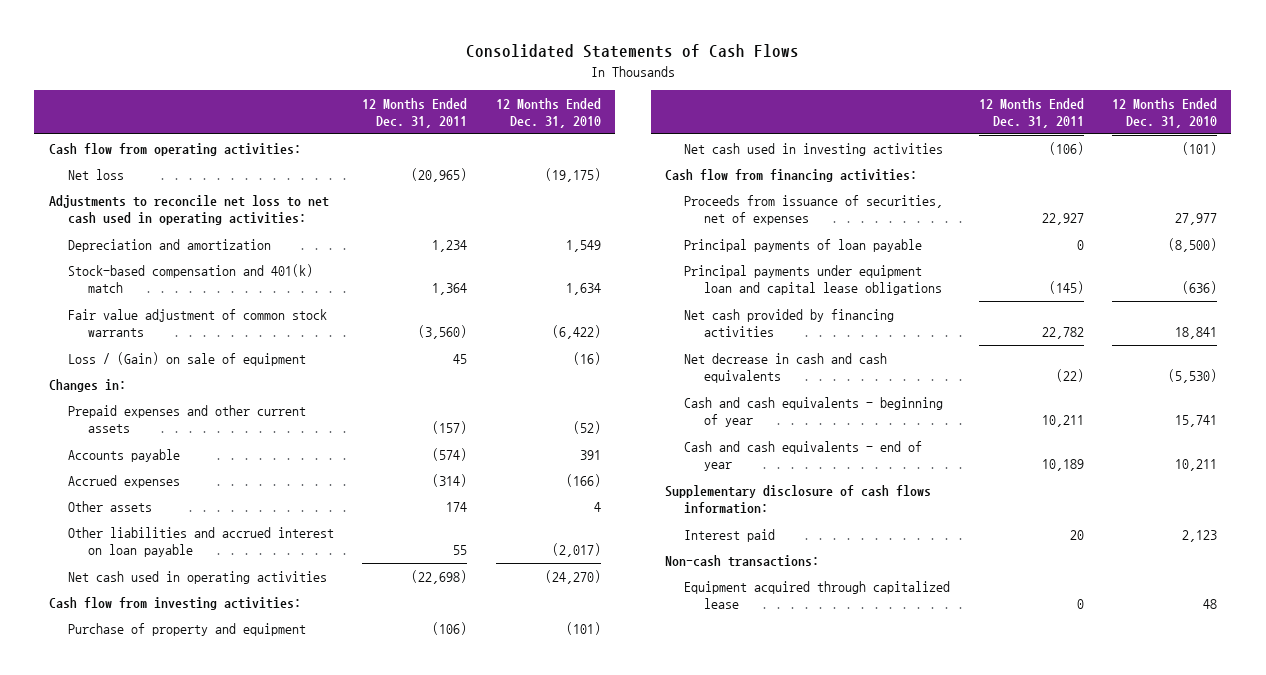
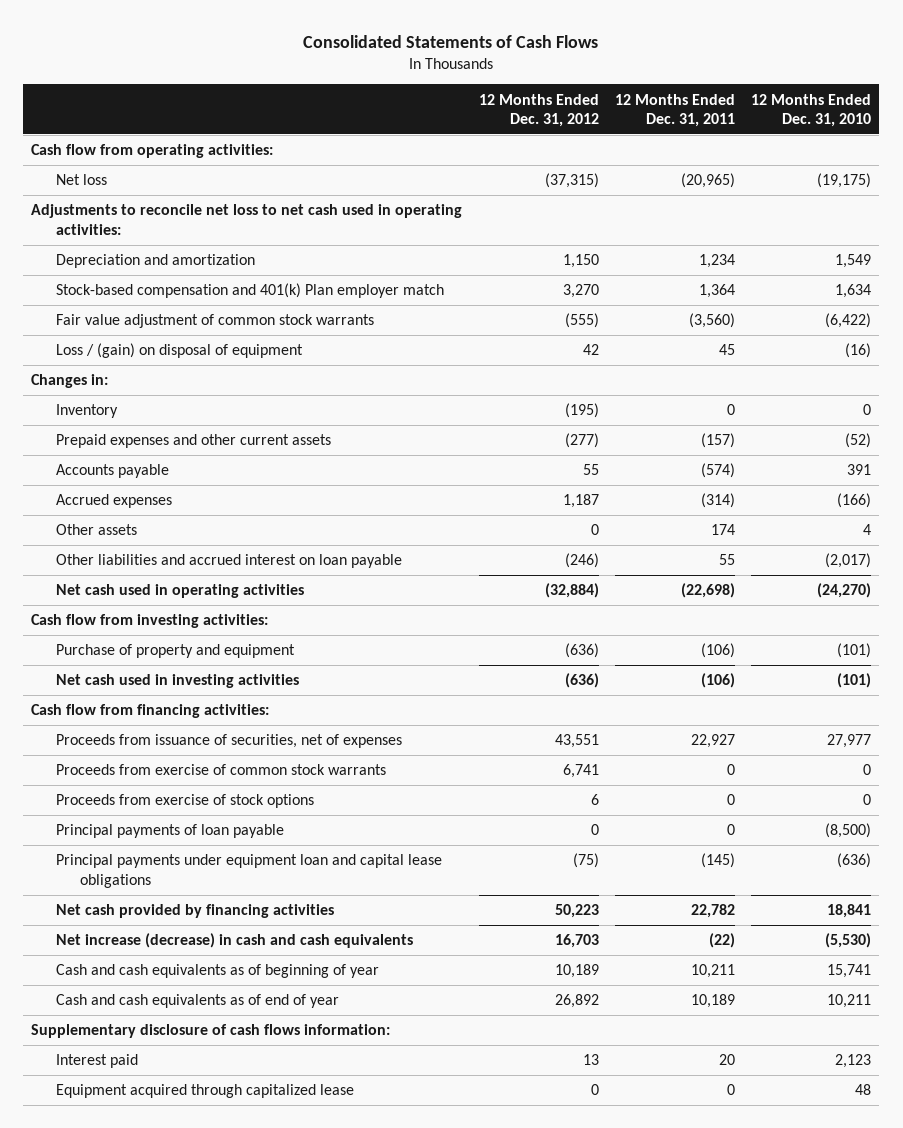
- | 12 Months Ended Dec. 31, 2011 | 12 Months Ended Dec. 31, 2010
+ | 12 Months Ended Dec. 31, 2012 | 12 Months Ended Dec. 31, 2011 | 12 Months Ended Dec. 31, 2010
- Stock-based compensation and 401(k) match | 1,364 | 1,634
+ Stock-based compensation and 401(k) Plan employer match | 3,270 | 1,364 | 1,634
- Loss / (Gain) on sale of equipment | 45 | (16)
+ Loss / (gain) on disposal of equipment | 42 | 45 | (16)
+ Inventory | (195) | 0 | 0
+ Proceeds from exercise of common stock warrants | 6,741 | 0 | 0
+ Proceeds from exercise of stock options | 6 | 0 | 0
- Net decrease in cash and cash equivalents | (22) | (5,530)
- Cash and cash equivalents - beginning of year | 10,211 | 15,741
- Cash and cash equivalents - end of year | 10,189 | 10,211
+ Net increase (decrease) in cash and cash equivalents | 16,703 | (22) | (5,530)
+ Cash and cash equivalents as of beginning of year | 10,189 | 10,211 | 15,741
+ Cash and cash equivalents as of end of year | 26,892 | 10,189 | 10,211
- Non-cash transactions:

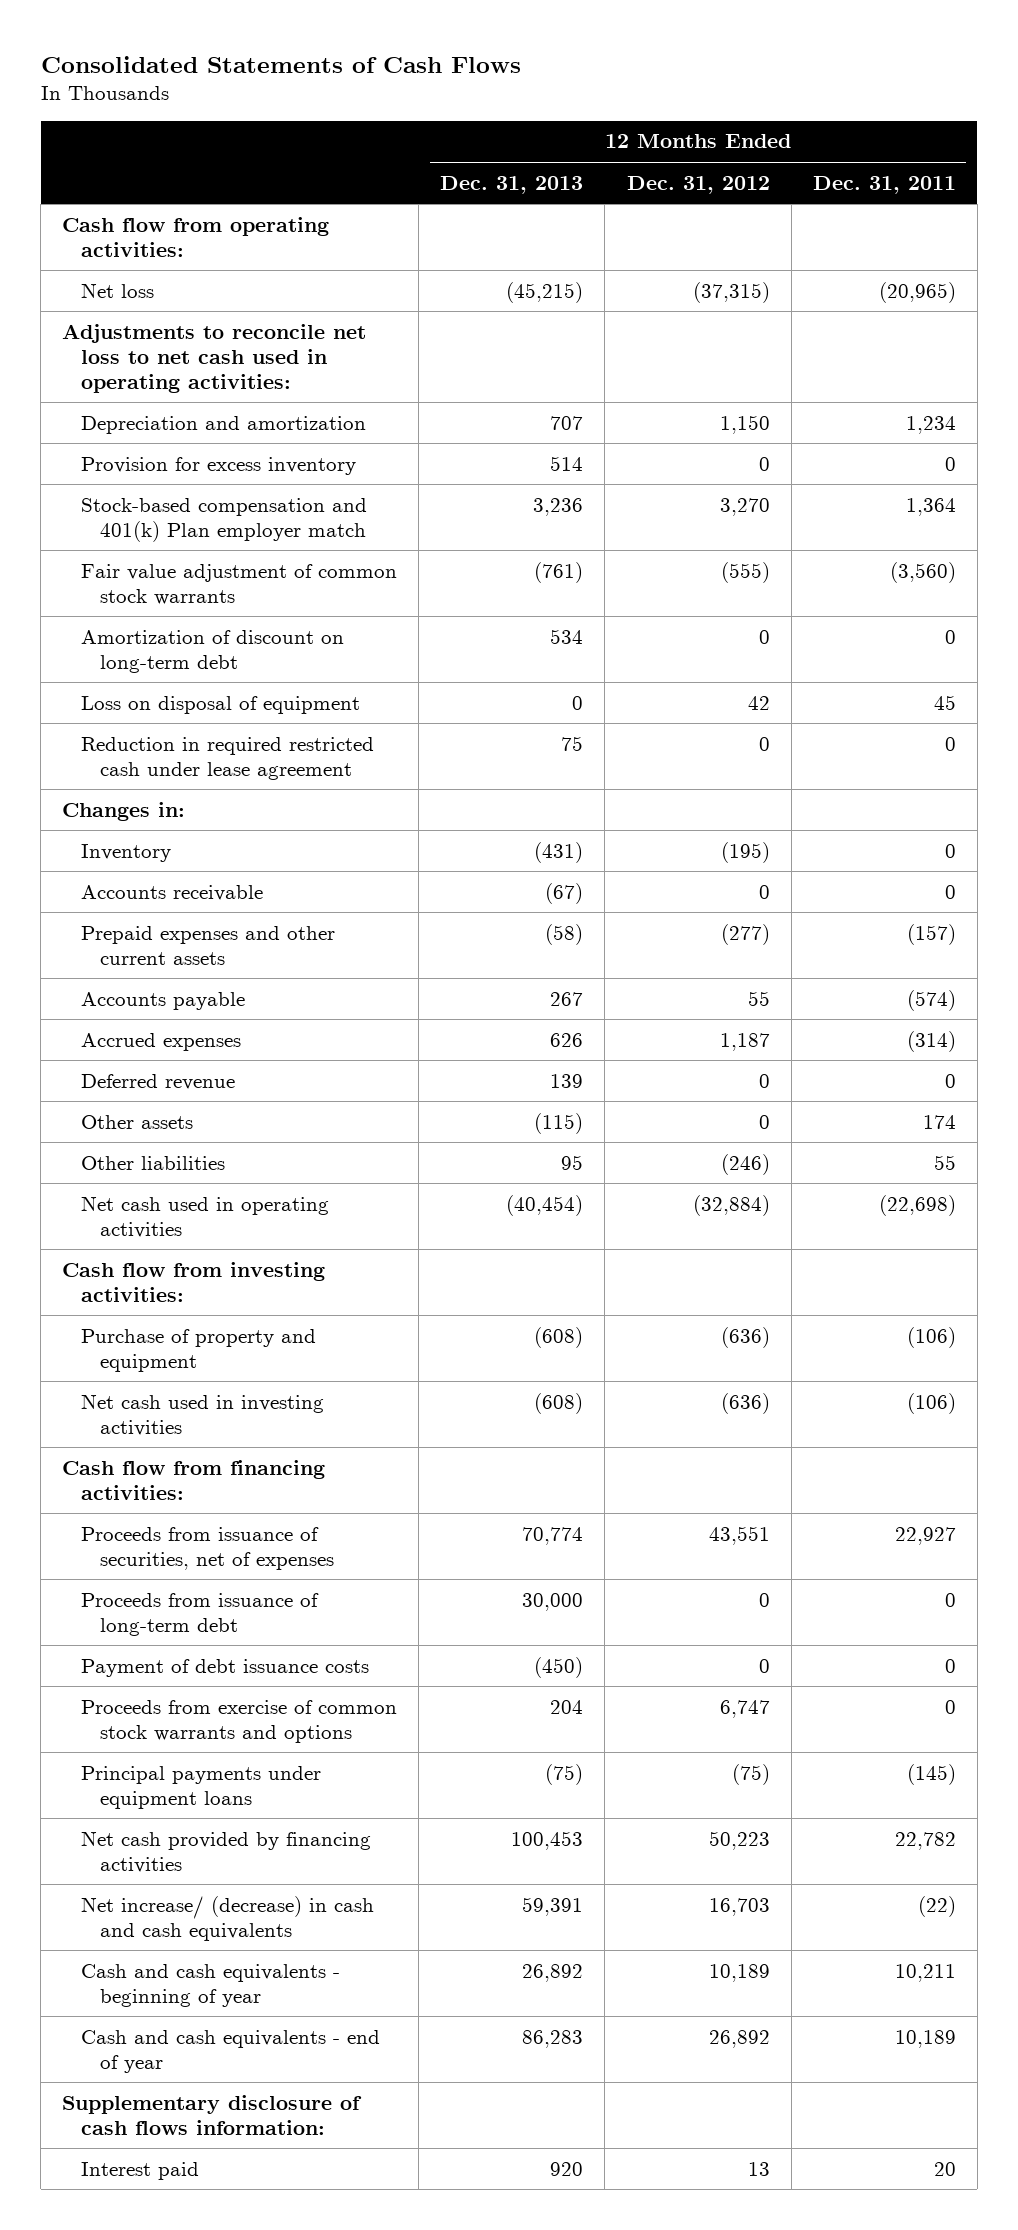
- | 12 Months Ended Dec. 31, 2012 | 12 Months Ended Dec. 31, 2011 | 12 Months Ended Dec. 31, 2010
+ | 12 Months Ended Dec. 31, 2013 | 12 Months Ended Dec. 31, 2012 | 12 Months Ended Dec. 31, 2011
+ Provision for excess inventory | 514 | 0 | 0
- Loss / (gain) on disposal of equipment | 42 | 45 | (16)
+ Amortization of discount on long-term debt | 534 | 0 | 0
+ Loss on disposal of equipment | 0 | 42 | 45
+ Reduction in required restricted cash under lease agreement | 75 | 0 | 0
+ Accounts receivable | (67) | 0 | 0
+ Deferred revenue | 139 | 0 | 0
- Other liabilities and accrued interest on loan payable | (246) | 55 | (2,017)
+ Other liabilities | 95 | (246) | 55
- Proceeds from exercise of common stock warrants | 6,741 | 0 | 0
- Proceeds from exercise of stock options | 6 | 0 | 0
- Principal payments of loan payable | 0 | 0 | (8,500)
- Principal payments under equipment loan and capital lease obligations | (75) | (145) | (636)
+ Proceeds from issuance of long-term debt | 30,000 | 0 | 0
+ Payment of debt issuance costs | (450) | 0 | 0
+ Proceeds from exercise of common stock warrants and options | 204 | 6,747 | 0
+ Principal payments under equipment loans | (75) | (75) | (145)
- Net increase (decrease) in cash and cash equivalents | 16,703 | (22) | (5,530)
- Cash and cash equivalents as of beginning of year | 10,189 | 10,211 | 15,741
- Cash and cash equivalents as of end of year | 26,892 | 10,189 | 10,211
+ Net increase/ (decrease) in cash and cash equivalents | 59,391 | 16,703 | (22)
+ Cash and cash equivalents - beginning of year | 26,892 | 10,189 | 10,211
+ Cash and cash equivalents - end of year | 86,283 | 26,892 | 10,189
- Equipment acquired through capitalized lease | 0 | 0 | 48

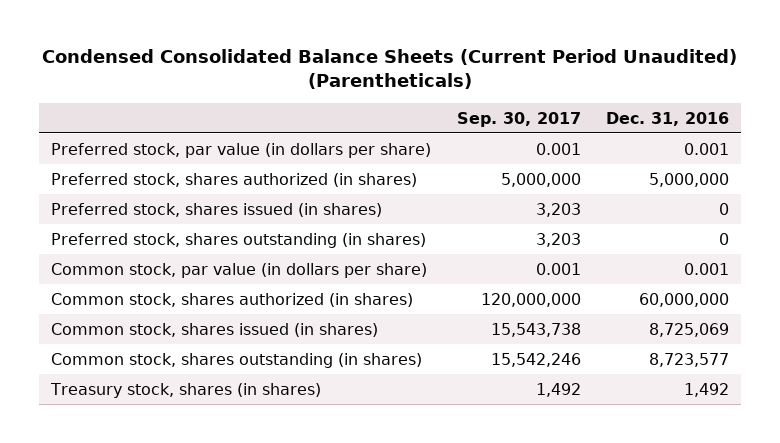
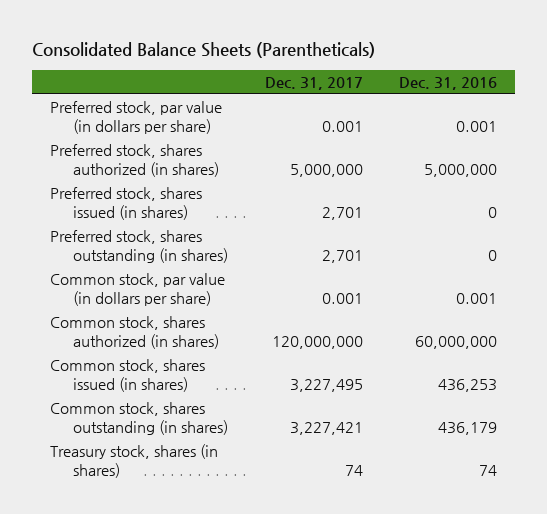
- Condensed Consolidated Balance Sheets (Current Period Unaudited) (Parentheticals)
+ Consolidated Balance Sheets (Parentheticals)
- | Sep. 30, 2017 | Dec. 31, 2016
+ | Dec. 31, 2017 | Dec. 31, 2016
- Common stock, shares issued (in shares) | 15,543,738 | 8,725,069
- Common stock, shares outstanding (in shares) | 15,542,246 | 8,723,577
- Treasury stock, shares (in shares) | 1,492 | 1,492
+ Common stock, shares issued (in shares) | 3,227,495 | 436,253
+ Common stock, shares outstanding (in shares) | 3,227,421 | 436,179
+ Treasury stock, shares (in shares) | 74 | 74

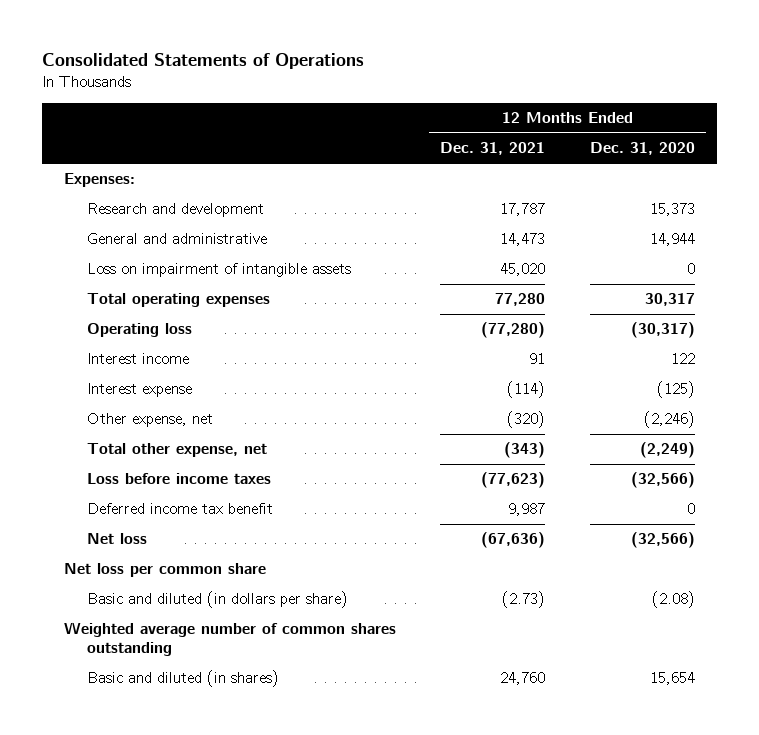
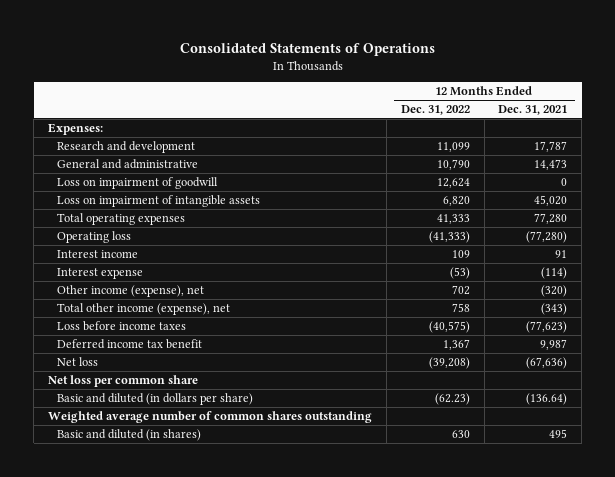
- | 12 Months Ended Dec. 31, 2021 | 12 Months Ended Dec. 31, 2020
+ | 12 Months Ended Dec. 31, 2022 | 12 Months Ended Dec. 31, 2021
+ Loss on impairment of goodwill | 12,624 | 0
- Other expense, net | (320) | (2,246)
- Total other expense, net | (343) | (2,249)
+ Other income (expense), net | 702 | (320)
+ Total other income (expense), net | 758 | (343)
- Basic and diluted (in dollars per share) | (2.73) | (2.08)
+ Basic and diluted (in dollars per share) | (62.23) | (136.64)
- Basic and diluted (in shares) | 24,760 | 15,654
+ Basic and diluted (in shares) | 630 | 495

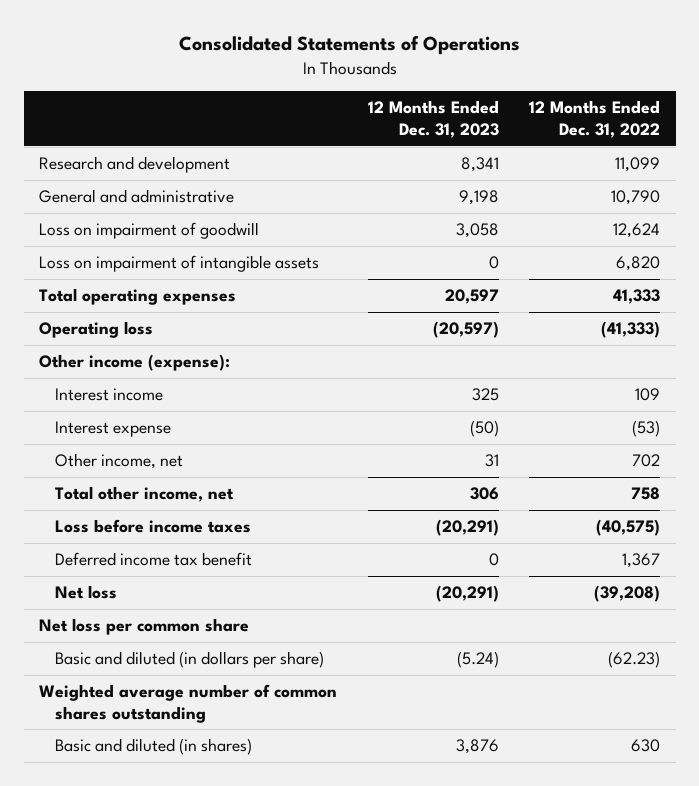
- | 12 Months Ended Dec. 31, 2022 | 12 Months Ended Dec. 31, 2021
+ | 12 Months Ended Dec. 31, 2023 | 12 Months Ended Dec. 31, 2022
- Expenses:
+ Other income (expense):
- Other income (expense), net | 702 | (320)
- Total other income (expense), net | 758 | (343)
+ Other income, net | 31 | 702
+ Total other income, net | 306 | 758

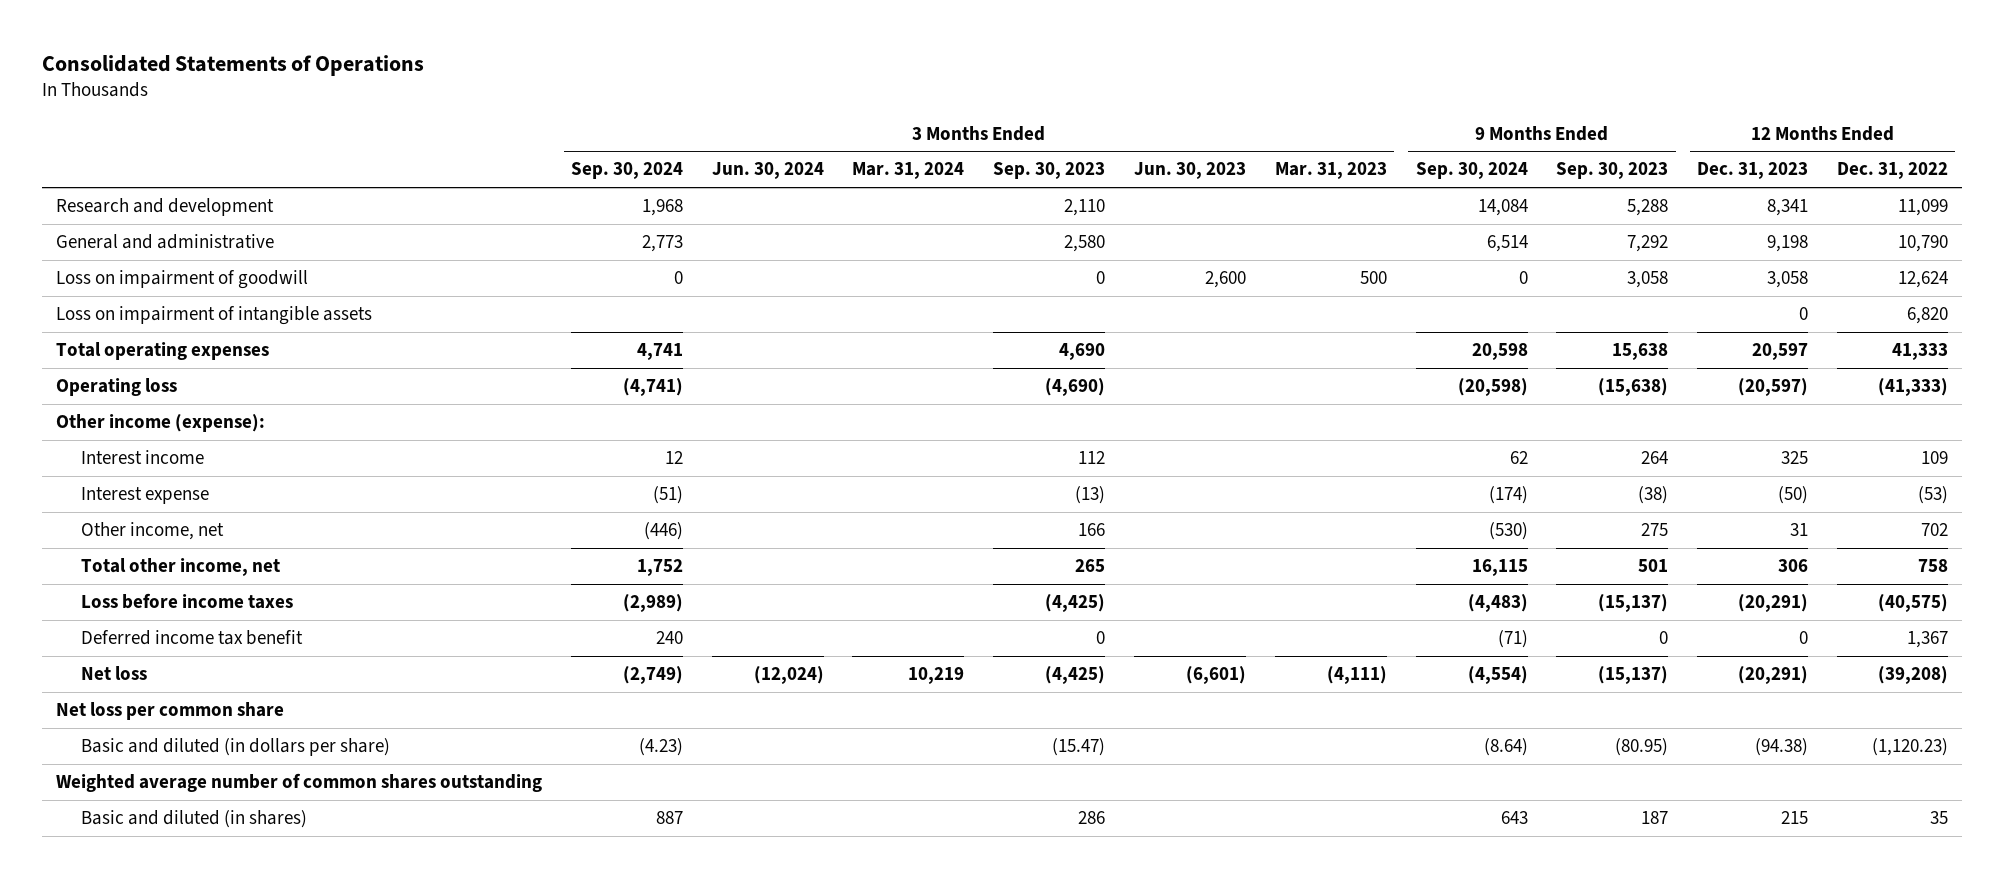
- | 12 Months Ended Dec. 31, 2023 | 12 Months Ended Dec. 31, 2022
+ | 3 Months Ended Sep. 30, 2024 | 3 Months Ended Jun. 30, 2024 | 3 Months Ended Mar. 31, 2024 | 3 Months Ended Sep. 30, 2023 | 3 Months Ended Jun. 30, 2023 | 3 Months Ended Mar. 31, 2023 | 9 Months Ended Sep. 30, 2024 | 9 Months Ended Sep. 30, 2023 | 12 Months Ended Dec. 31, 2023 | 12 Months Ended Dec. 31, 2022
- Basic and diluted (in dollars per share) | (5.24) | (62.23)
+ Basic and diluted (in dollars per share) | (4.23) | | | (15.47) | | | (8.64) | (80.95) | (94.38) | (1,120.23)
- Basic and diluted (in shares) | 3,876 | 630
+ Basic and diluted (in shares) | 887 | | | 286 | | | 643 | 187 | 215 | 35

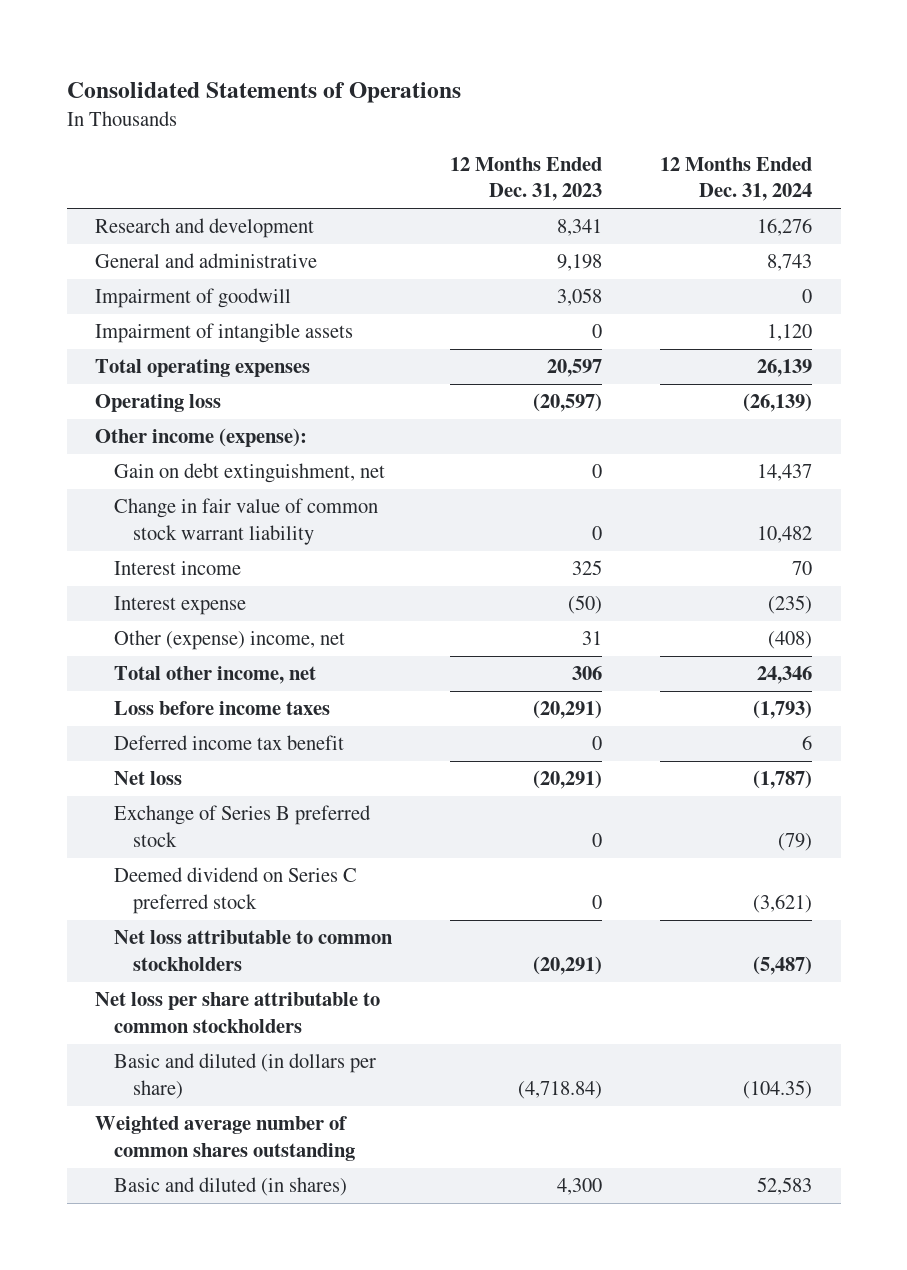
- | 3 Months Ended Sep. 30, 2024 | 3 Months Ended Jun. 30, 2024 | 3 Months Ended Mar. 31, 2024 | 3 Months Ended Sep. 30, 2023 | 3 Months Ended Jun. 30, 2023 | 3 Months Ended Mar. 31, 2023 | 9 Months Ended Sep. 30, 2024 | 9 Months Ended Sep. 30, 2023 | 12 Months Ended Dec. 31, 2023 | 12 Months Ended Dec. 31, 2022
+ | 12 Months Ended Dec. 31, 2023 | 12 Months Ended Dec. 31, 2024
- Loss on impairment of goodwill | 0 | | | 0 | 2,600 | 500 | 0 | 3,058 | 3,058 | 12,624
- Loss on impairment of intangible assets | | | | | | | | | 0 | 6,820
+ Impairment of goodwill | 3,058 | 0
+ Impairment of intangible assets | 0 | 1,120
+ Gain on debt extinguishment, net | 0 | 14,437
+ Change in fair value of common stock warrant liability | 0 | 10,482
- Other income, net | (446) | | | 166 | | | (530) | 275 | 31 | 702
+ Other (expense) income, net | 31 | (408)
- Net loss per common share
- Basic and diluted (in dollars per share) | (4.23) | | | (15.47) | | | (8.64) | (80.95) | (94.38) | (1,120.23)
+ Exchange of Series B preferred stock | 0 | (79)
+ Deemed dividend on Series C preferred stock | 0 | (3,621)
+ Net loss attributable to common stockholders | (20,291) | (5,487)
+ Net loss per share attributable to common stockholders
+ Basic and diluted (in dollars per share) | (4,718.84) | (104.35)
- Basic and diluted (in shares) | 887 | | | 286 | | | 643 | 187 | 215 | 35
+ Basic and diluted (in shares) | 4,300 | 52,583

